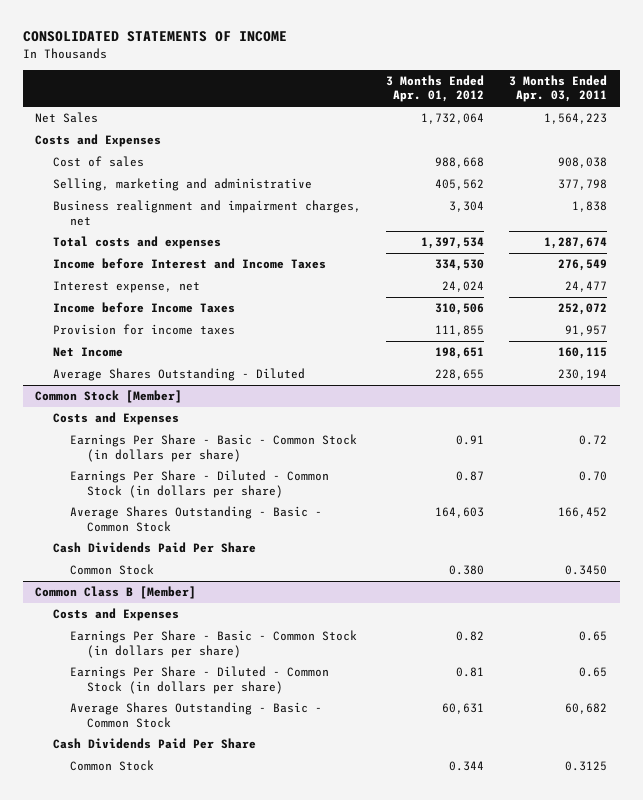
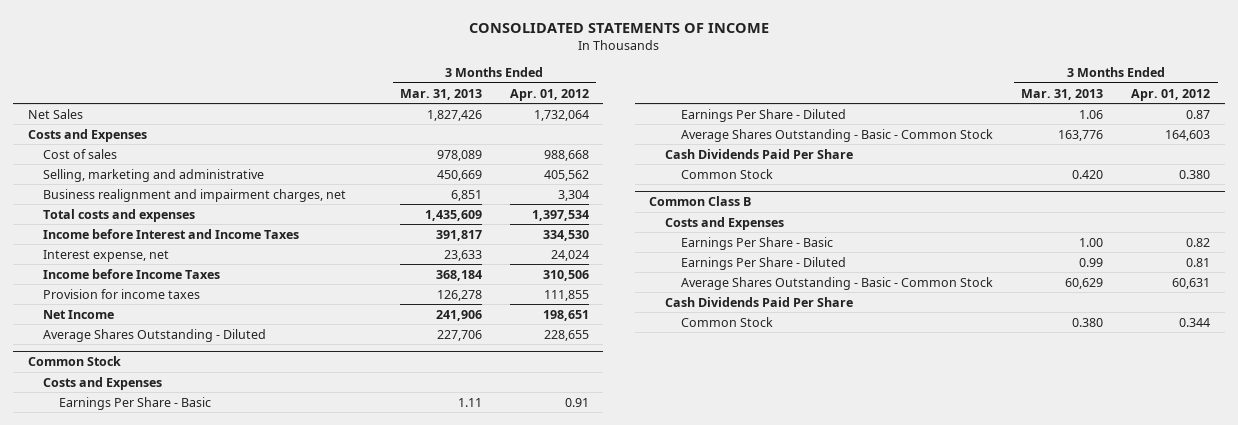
- | 3 Months Ended Apr. 01, 2012 | 3 Months Ended Apr. 03, 2011
+ | 3 Months Ended Mar. 31, 2013 | 3 Months Ended Apr. 01, 2012
- Common Stock [Member]
+ Common Stock
- Earnings Per Share - Basic - Common Stock (in dollars per share) | 0.91 | 0.72
- Earnings Per Share - Diluted - Common Stock (in dollars per share) | 0.87 | 0.70
+ Earnings Per Share - Basic | 1.11 | 0.91
+ Earnings Per Share - Diluted | 1.06 | 0.87
- Common Class B [Member]
+ Common Class B
- Earnings Per Share - Basic - Common Stock (in dollars per share) | 0.82 | 0.65
- Earnings Per Share - Diluted - Common Stock (in dollars per share) | 0.81 | 0.65
+ Earnings Per Share - Basic | 1.00 | 0.82
+ Earnings Per Share - Diluted | 0.99 | 0.81

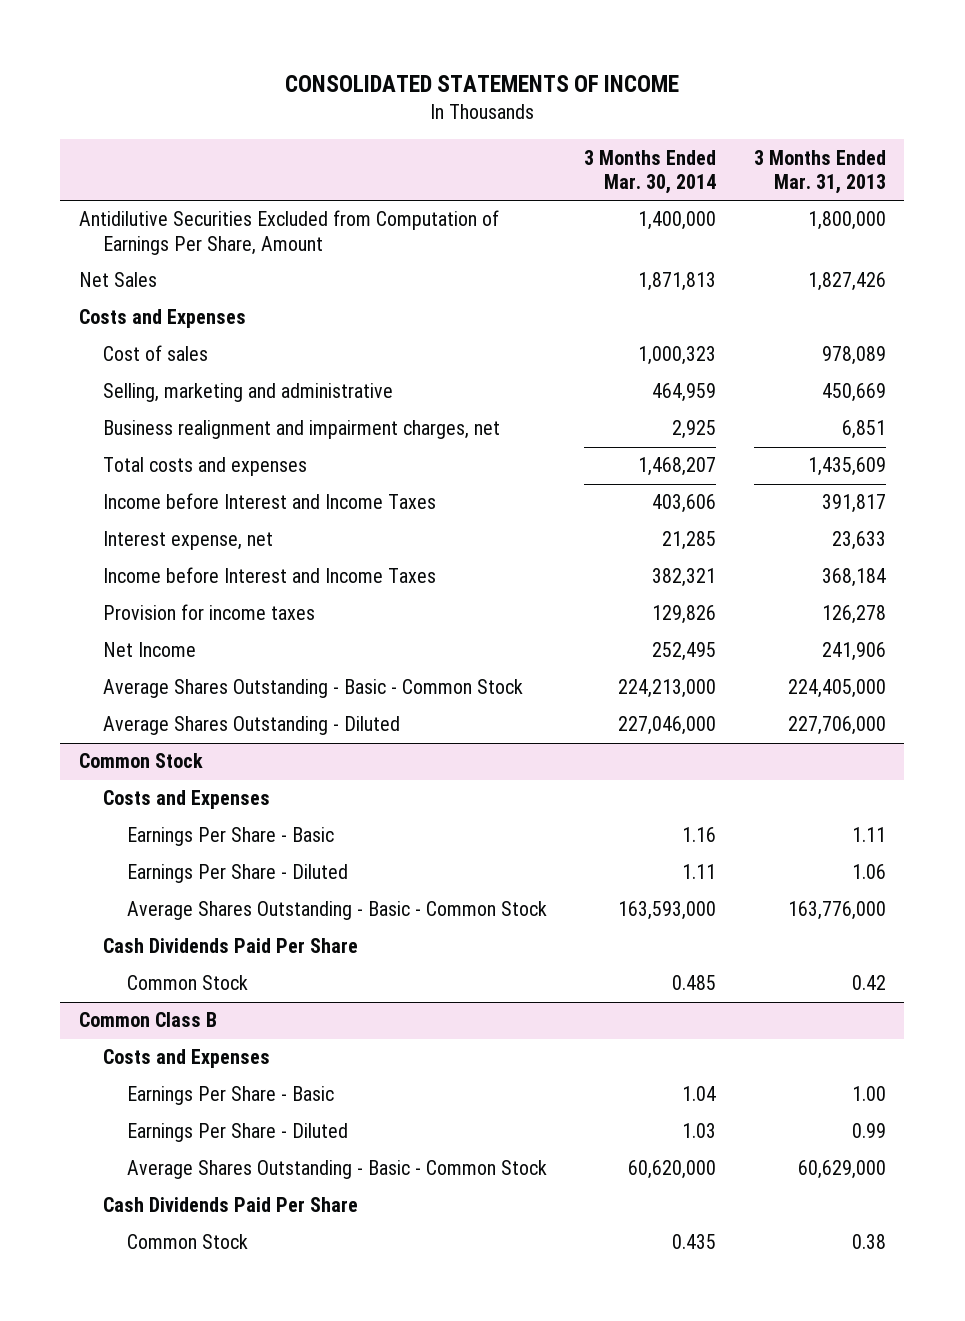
- | 3 Months Ended Mar. 31, 2013 | 3 Months Ended Apr. 01, 2012
+ | 3 Months Ended Mar. 30, 2014 | 3 Months Ended Mar. 31, 2013
+ Antidilutive Securities Excluded from Computation of Earnings Per Share, Amount | 1,400,000 | 1,800,000
- Income before Income Taxes | 368,184 | 310,506
+ Income before Interest and Income Taxes | 382,321 | 368,184
- Average Shares Outstanding - Diluted | 227,706 | 228,655
+ Average Shares Outstanding - Basic - Common Stock | 224,213,000 | 224,405,000
+ Average Shares Outstanding - Diluted | 227,046,000 | 227,706,000
@ Common Stock
- Average Shares Outstanding - Basic - Common Stock | 163,776 | 164,603
+ Average Shares Outstanding - Basic - Common Stock | 163,593,000 | 163,776,000
- Common Stock | 0.420 | 0.380
+ Common Stock | 0.485 | 0.42
@ Common Class B
- Average Shares Outstanding - Basic - Common Stock | 60,629 | 60,631
+ Average Shares Outstanding - Basic - Common Stock | 60,620,000 | 60,629,000
- Common Stock | 0.380 | 0.344
+ Common Stock | 0.435 | 0.38

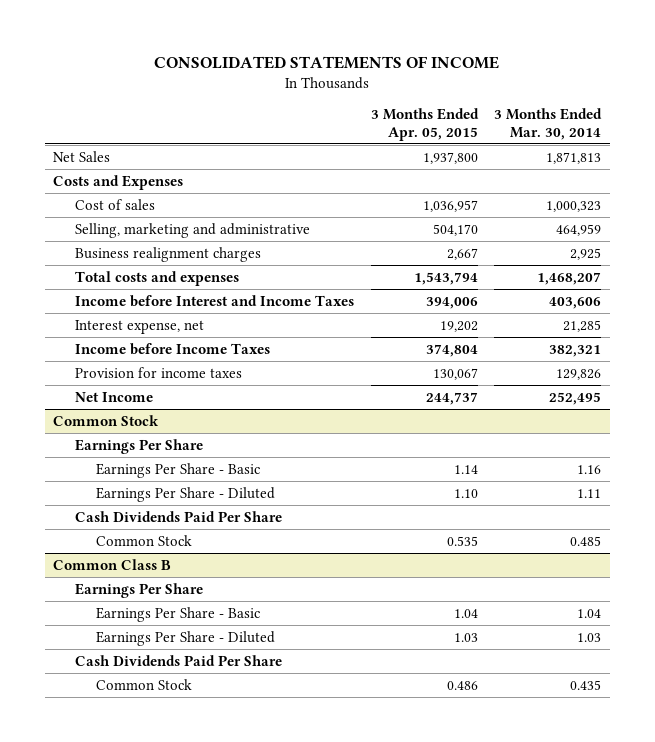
- | 3 Months Ended Mar. 30, 2014 | 3 Months Ended Mar. 31, 2013
+ | 3 Months Ended Apr. 05, 2015 | 3 Months Ended Mar. 30, 2014
- Antidilutive Securities Excluded from Computation of Earnings Per Share, Amount | 1,400,000 | 1,800,000
- Business realignment and impairment charges, net | 2,925 | 6,851
+ Business realignment charges | 2,667 | 2,925
- Income before Interest and Income Taxes | 382,321 | 368,184
+ Income before Income Taxes | 374,804 | 382,321
- Average Shares Outstanding - Basic - Common Stock | 224,213,000 | 224,405,000
- Average Shares Outstanding - Diluted | 227,046,000 | 227,706,000
@ Common Stock
- Costs and Expenses
+ Earnings Per Share
- Average Shares Outstanding - Basic - Common Stock | 163,593,000 | 163,776,000
@ Common Class B
- Costs and Expenses
+ Earnings Per Share
- Average Shares Outstanding - Basic - Common Stock | 60,620,000 | 60,629,000

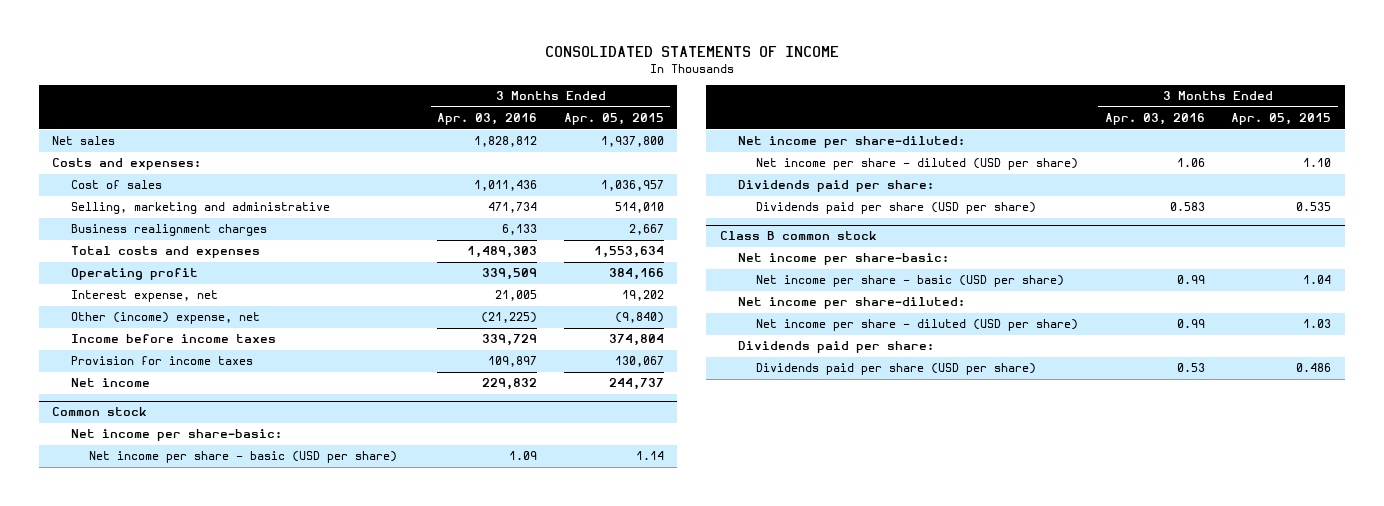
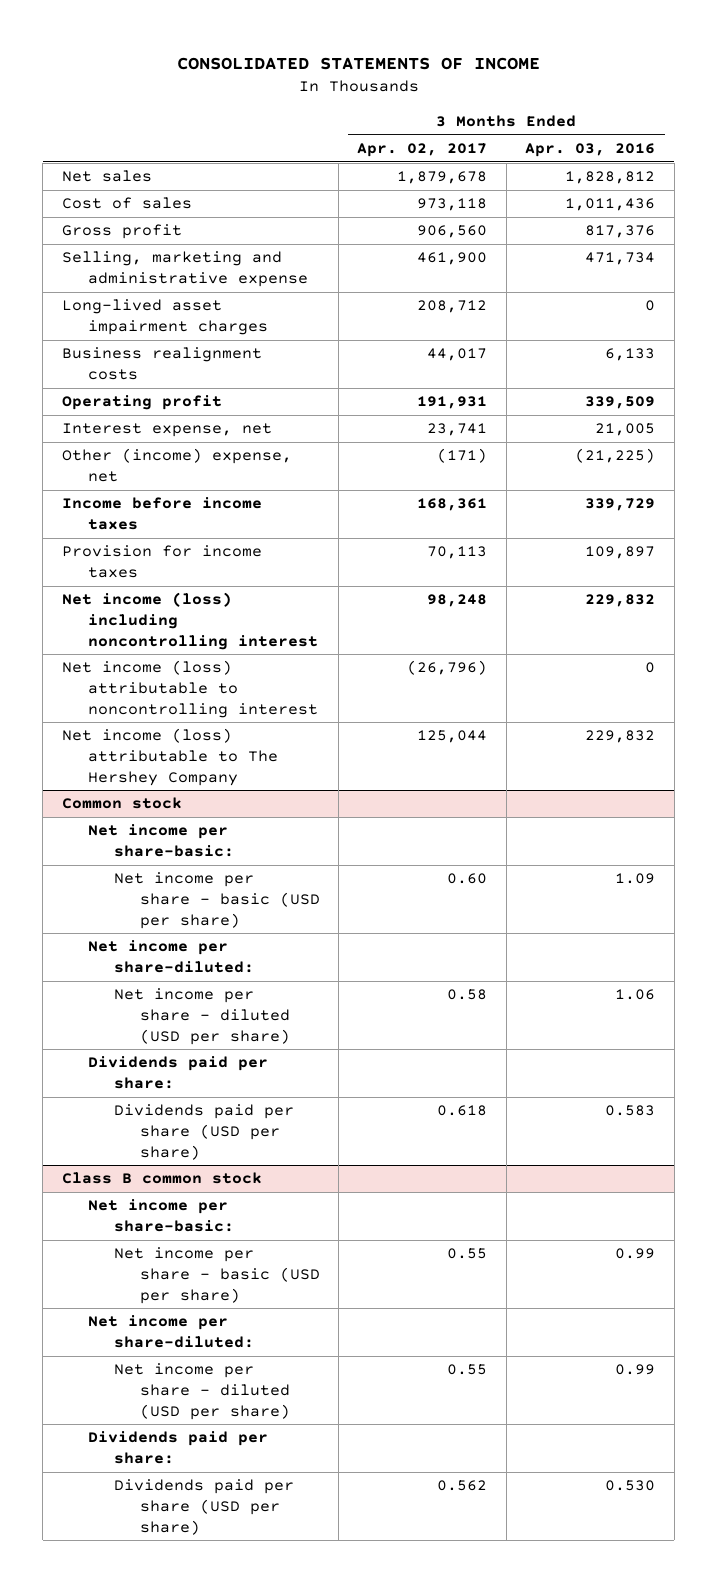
- | 3 Months Ended Apr. 03, 2016 | 3 Months Ended Apr. 05, 2015
+ | 3 Months Ended Apr. 02, 2017 | 3 Months Ended Apr. 03, 2016
- Costs and expenses:
- Selling, marketing and administrative | 471,734 | 514,010
- Business realignment charges | 6,133 | 2,667
- Total costs and expenses | 1,489,303 | 1,553,634
+ Gross profit | 906,560 | 817,376
+ Selling, marketing and administrative expense | 461,900 | 471,734
+ Long-lived asset impairment charges | 208,712 | 0
+ Business realignment costs | 44,017 | 6,133
- Net income | 229,832 | 244,737
+ Net income (loss) including noncontrolling interest | 98,248 | 229,832
+ Net income (loss) attributable to noncontrolling interest | (26,796) | 0
+ Net income (loss) attributable to The Hershey Company | 125,044 | 229,832
@ Class B common stock
- Dividends paid per share (USD per share) | 0.53 | 0.486
+ Dividends paid per share (USD per share) | 0.562 | 0.530

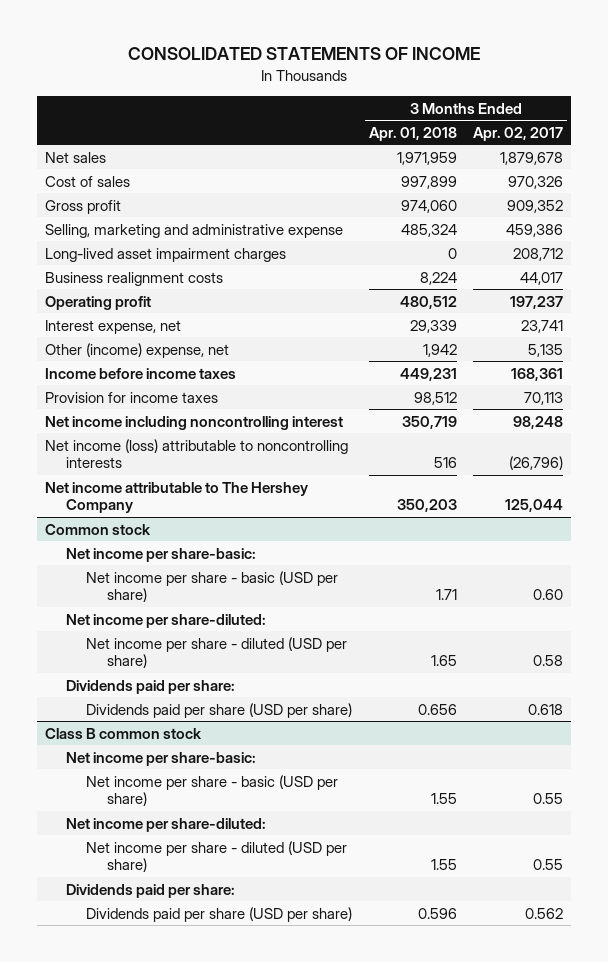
- | 3 Months Ended Apr. 02, 2017 | 3 Months Ended Apr. 03, 2016
+ | 3 Months Ended Apr. 01, 2018 | 3 Months Ended Apr. 02, 2017
- Cost of sales | 973,118 | 1,011,436
- Gross profit | 906,560 | 817,376
- Selling, marketing and administrative expense | 461,900 | 471,734
+ Cost of sales | 997,899 | 970,326
+ Gross profit | 974,060 | 909,352
+ Selling, marketing and administrative expense | 485,324 | 459,386
- Operating profit | 191,931 | 339,509
+ Operating profit | 480,512 | 197,237
- Other (income) expense, net | (171) | (21,225)
+ Other (income) expense, net | 1,942 | 5,135
- Net income (loss) including noncontrolling interest | 98,248 | 229,832
- Net income (loss) attributable to noncontrolling interest | (26,796) | 0
- Net income (loss) attributable to The Hershey Company | 125,044 | 229,832
+ Net income including noncontrolling interest | 350,719 | 98,248
+ Net income (loss) attributable to noncontrolling interests | 516 | (26,796)
+ Net income attributable to The Hershey Company | 350,203 | 125,044

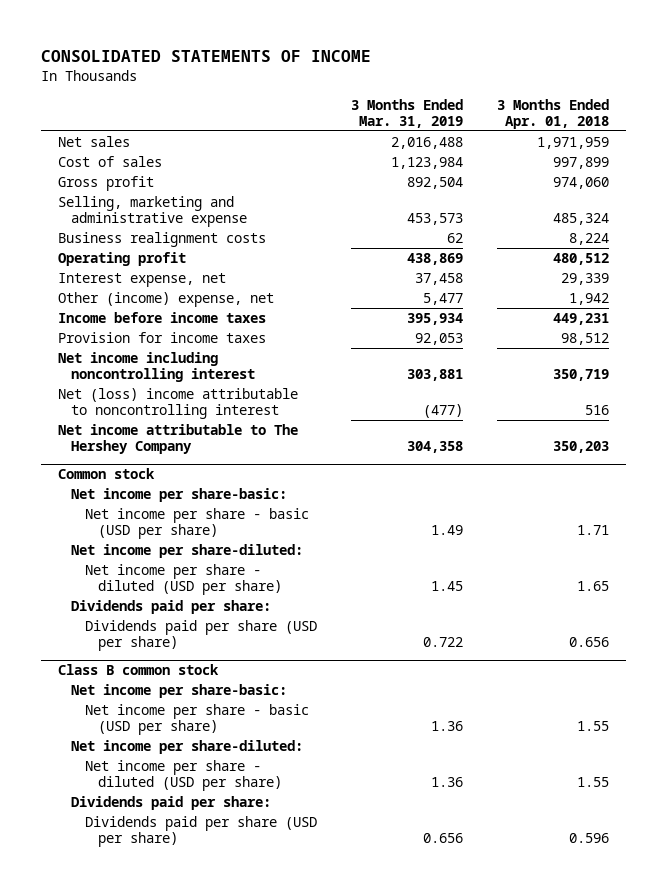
- | 3 Months Ended Apr. 01, 2018 | 3 Months Ended Apr. 02, 2017
+ | 3 Months Ended Mar. 31, 2019 | 3 Months Ended Apr. 01, 2018
- Long-lived asset impairment charges | 0 | 208,712
- Net income (loss) attributable to noncontrolling interests | 516 | (26,796)
+ Net (loss) income attributable to noncontrolling interest | (477) | 516

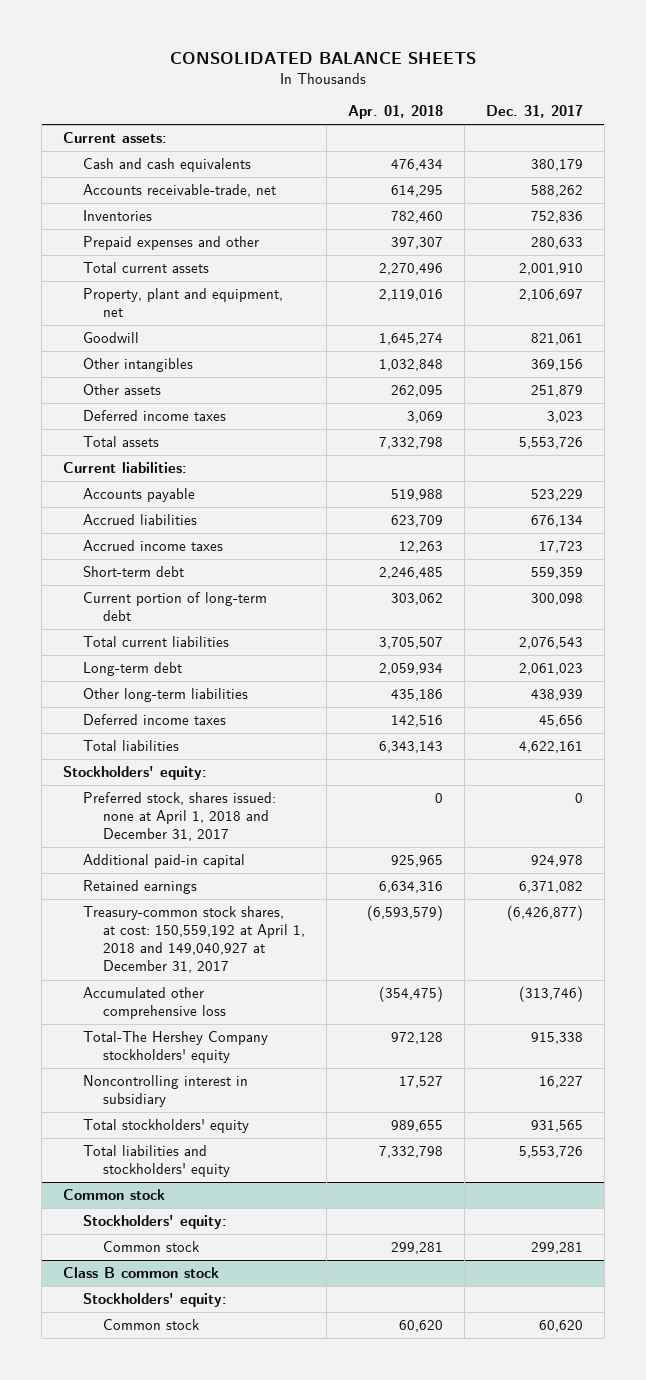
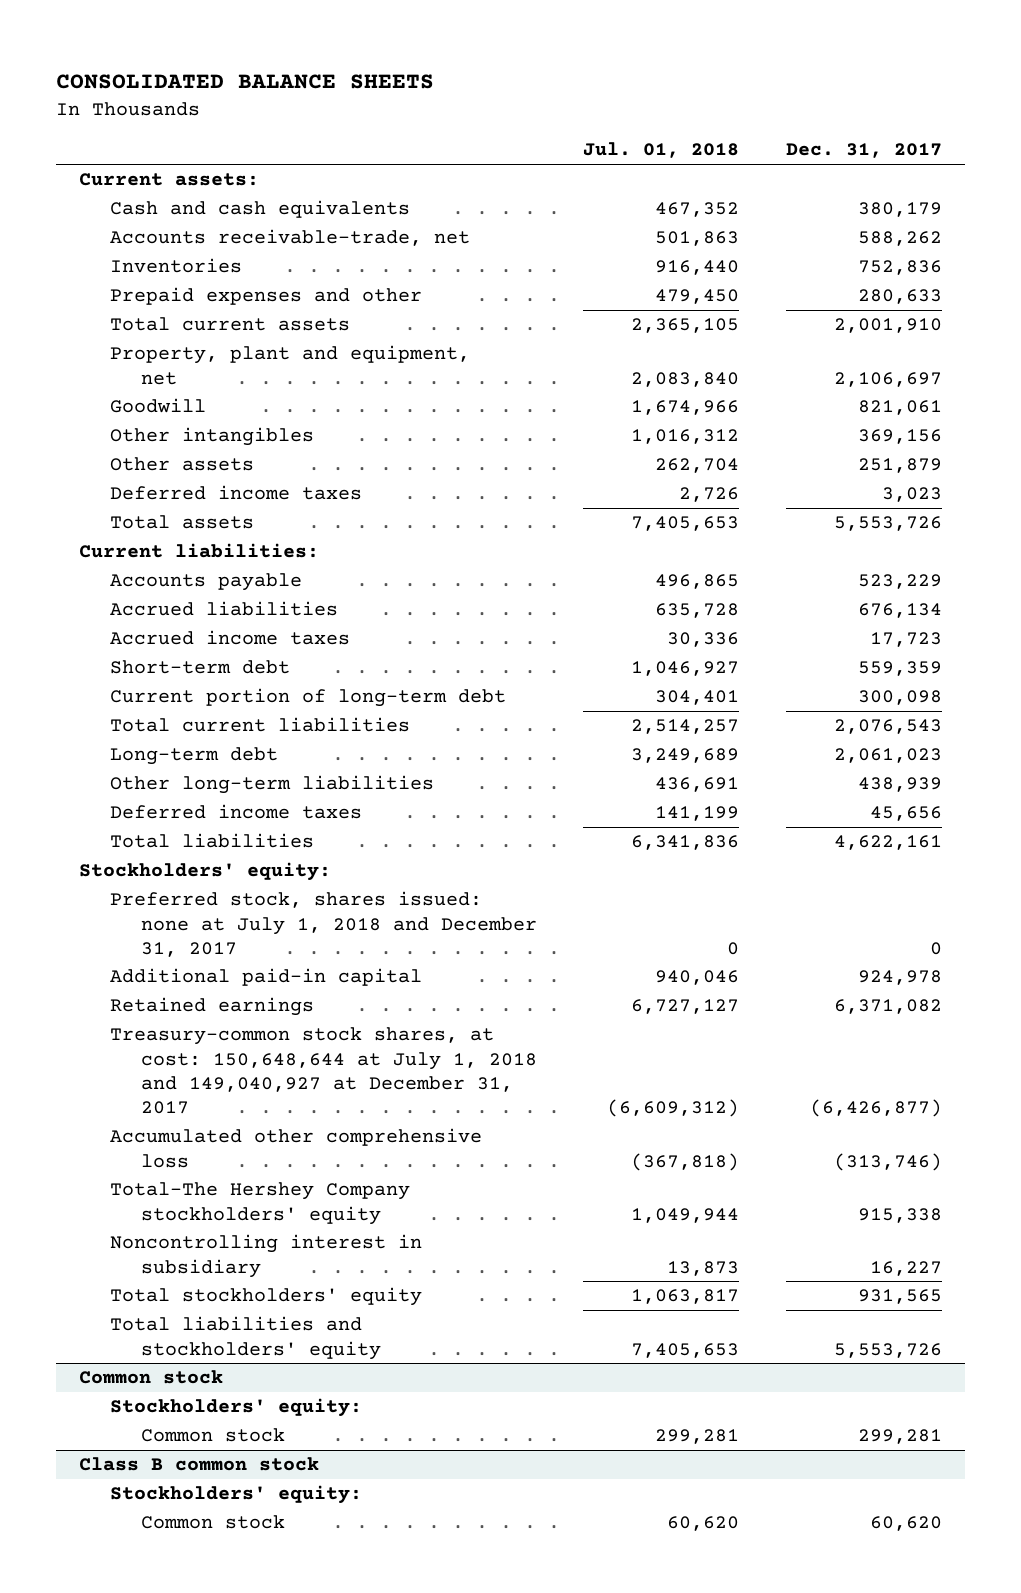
- | Apr. 01, 2018 | Dec. 31, 2017
+ | Jul. 01, 2018 | Dec. 31, 2017
- Preferred stock, shares issued: none at April 1, 2018 and December 31, 2017 | 0 | 0
+ Preferred stock, shares issued: none at July 1, 2018 and December 31, 2017 | 0 | 0
- Treasury-common stock shares, at cost: 150,559,192 at April 1, 2018 and 149,040,927 at December 31, 2017 | (6,593,579) | (6,426,877)
+ Treasury-common stock shares, at cost: 150,648,644 at July 1, 2018 and 149,040,927 at December 31, 2017 | (6,609,312) | (6,426,877)

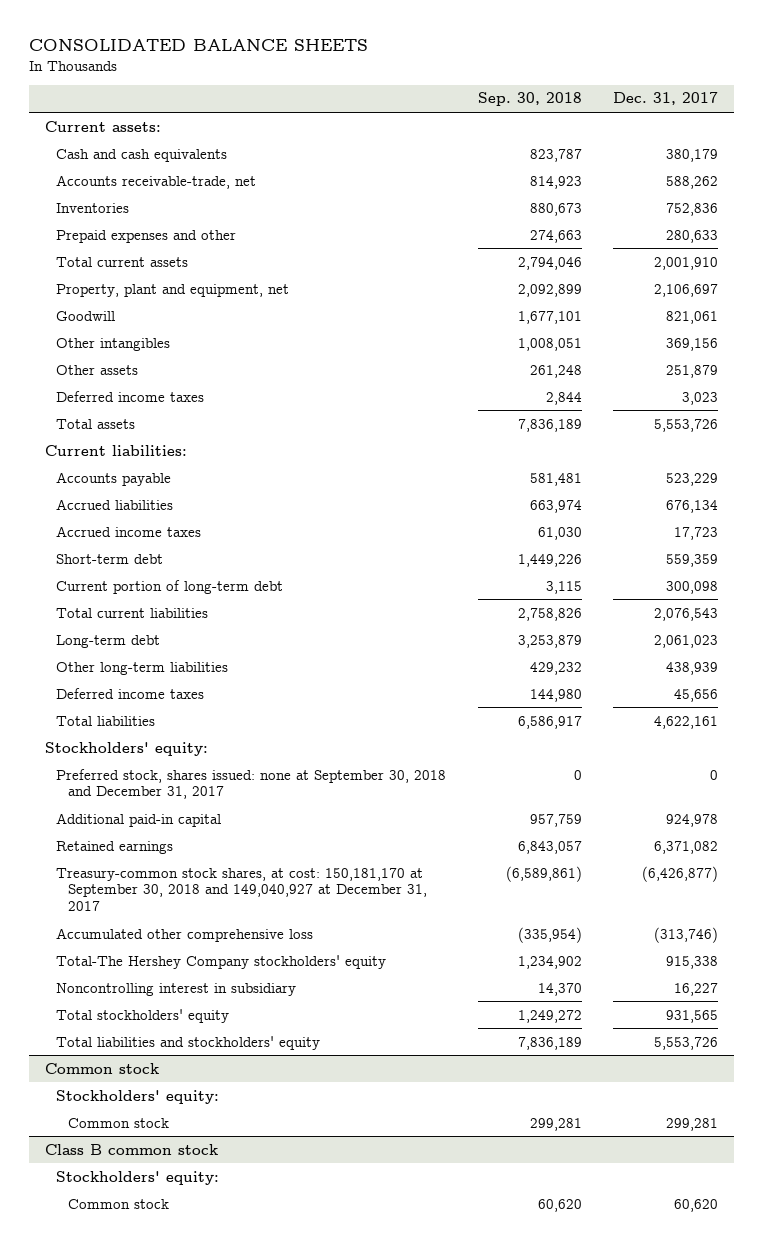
- | Jul. 01, 2018 | Dec. 31, 2017
+ | Sep. 30, 2018 | Dec. 31, 2017
- Preferred stock, shares issued: none at July 1, 2018 and December 31, 2017 | 0 | 0
+ Preferred stock, shares issued: none at September 30, 2018 and December 31, 2017 | 0 | 0
- Treasury-common stock shares, at cost: 150,648,644 at July 1, 2018 and 149,040,927 at December 31, 2017 | (6,609,312) | (6,426,877)
+ Treasury-common stock shares, at cost: 150,181,170 at September 30, 2018 and 149,040,927 at December 31, 2017 | (6,589,861) | (6,426,877)

